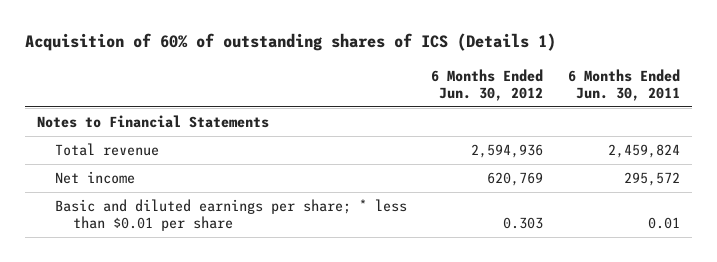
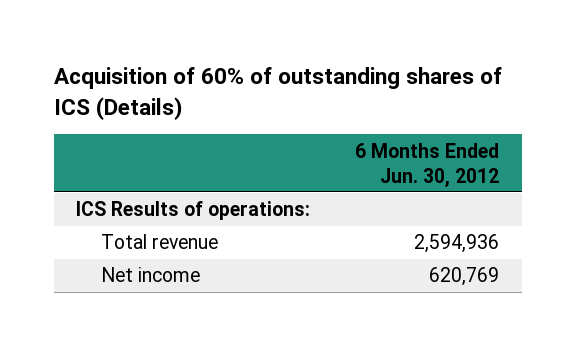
- Acquisition of 60% of outstanding shares of ICS (Details 1)
+ Acquisition of 60% of outstanding shares of ICS (Details)
- | 6 Months Ended Jun. 30, 2012 | 6 Months Ended Jun. 30, 2011
+ | 6 Months Ended Jun. 30, 2012
- Notes to Financial Statements
+ ICS Results of operations:
- Basic and diluted earnings per share; * less than $0.01 per share | 0.303 | 0.01

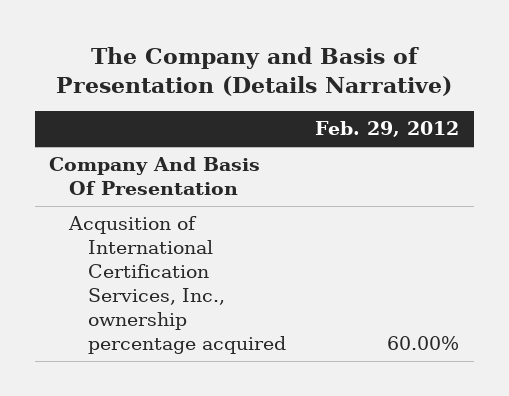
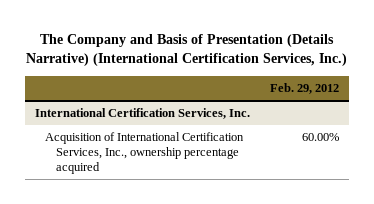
- The Company and Basis of Presentation (Details Narrative)
+ The Company and Basis of Presentation (Details Narrative) (International Certification Services, Inc.)
- Company And Basis Of Presentation
- Acqusition of International Certification Services, Inc., ownership percentage acquired | 60.00%
+ International Certification Services, Inc.
+ Acquisition of International Certification Services, Inc., ownership percentage acquired | 60.00%

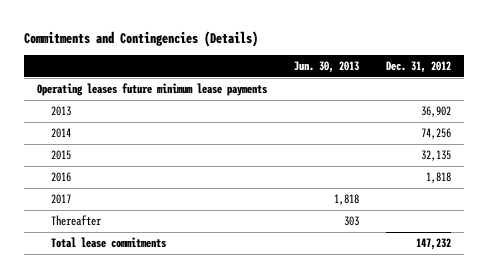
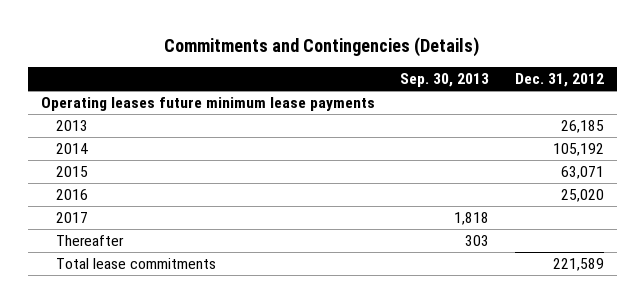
- | Jun. 30, 2013 | Dec. 31, 2012
+ | Sep. 30, 2013 | Dec. 31, 2012
- 2013 | | 36,902
- 2014 | | 74,256
- 2015 | | 32,135
- 2016 | | 1,818
+ 2013 | | 26,185
+ 2014 | | 105,192
+ 2015 | | 63,071
+ 2016 | | 25,020
- Total lease commitments | | 147,232
+ Total lease commitments | | 221,589

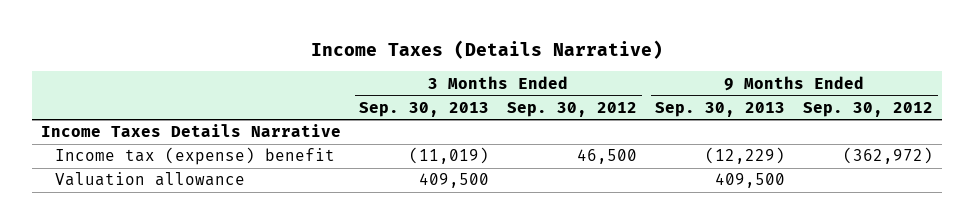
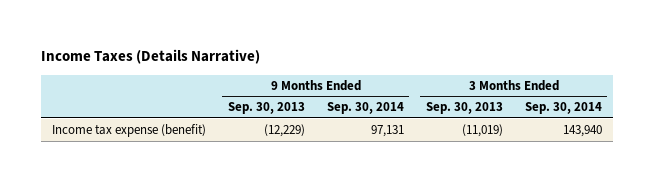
- | 3 Months Ended Sep. 30, 2013 | 3 Months Ended Sep. 30, 2012 | 9 Months Ended Sep. 30, 2013 | 9 Months Ended Sep. 30, 2012
+ | 9 Months Ended Sep. 30, 2013 | 9 Months Ended Sep. 30, 2014 | 3 Months Ended Sep. 30, 2013 | 3 Months Ended Sep. 30, 2014
- Income Taxes Details Narrative
- Income tax (expense) benefit | (11,019) | 46,500 | (12,229) | (362,972)
- Valuation allowance | 409,500 | | 409,500 |
+ Income tax expense (benefit) | (12,229) | 97,131 | (11,019) | 143,940

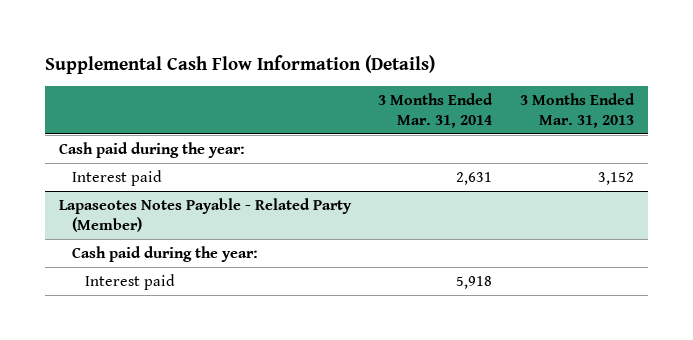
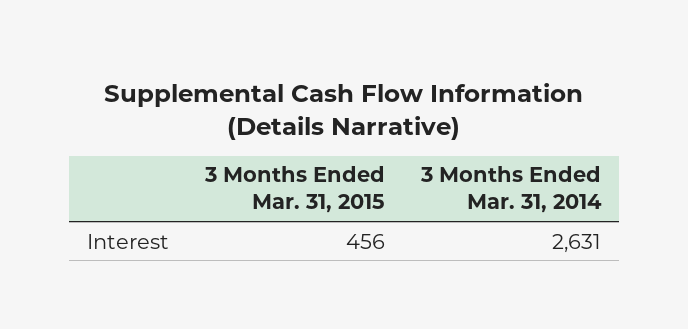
- Supplemental Cash Flow Information (Details)
+ Supplemental Cash Flow Information (Details Narrative)
- | 3 Months Ended Mar. 31, 2014 | 3 Months Ended Mar. 31, 2013
+ | 3 Months Ended Mar. 31, 2015 | 3 Months Ended Mar. 31, 2014
- Cash paid during the year:
- Interest paid | 2,631 | 3,152
- Lapaseotes Notes Payable - Related Party (Member)
- Cash paid during the year:
- Interest paid | 5,918 |
+ Interest | 456 | 2,631

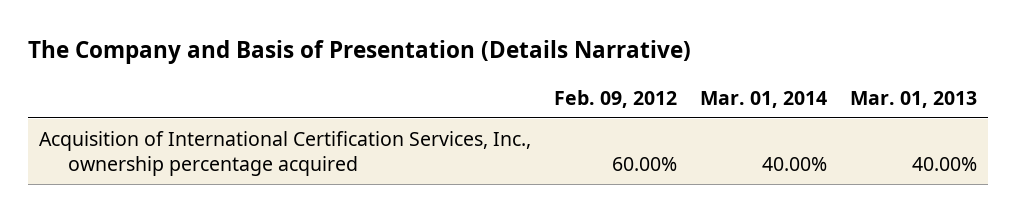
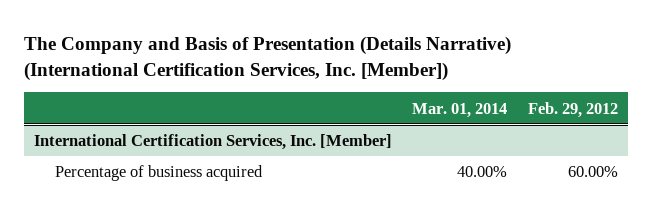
- The Company and Basis of Presentation (Details Narrative)
+ The Company and Basis of Presentation (Details Narrative) (International Certification Services, Inc. [Member])
- | Feb. 09, 2012 | Mar. 01, 2014 | Mar. 01, 2013
+ | Mar. 01, 2014 | Feb. 29, 2012
- Acquisition of International Certification Services, Inc., ownership percentage acquired | 60.00% | 40.00% | 40.00%
+ International Certification Services, Inc. [Member]
+ Percentage of business acquired | 40.00% | 60.00%

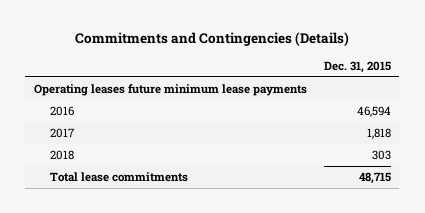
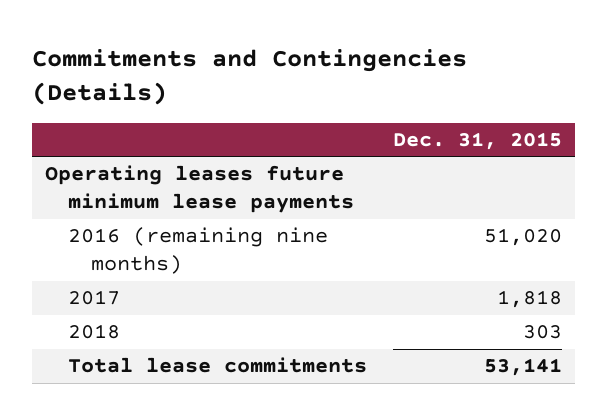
- 2016 | 46,594
+ 2016 (remaining nine months) | 51,020
- Total lease commitments | 48,715
+ Total lease commitments | 53,141

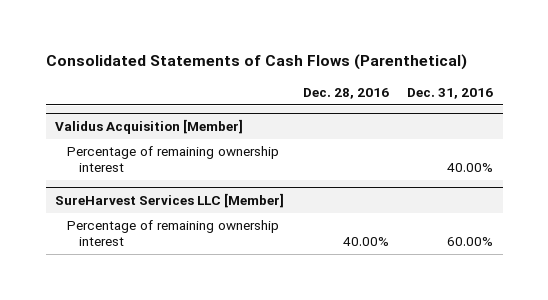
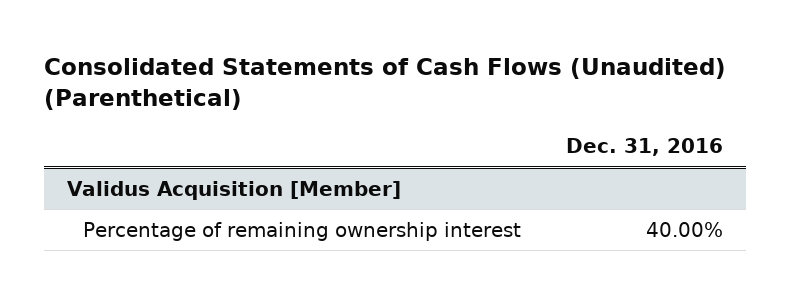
- Consolidated Statements of Cash Flows (Parenthetical)
+ Consolidated Statements of Cash Flows (Unaudited) (Parenthetical)
- | Dec. 28, 2016 | Dec. 31, 2016
+ | Dec. 31, 2016
- SureHarvest Services LLC [Member]
- Percentage of remaining ownership interest | 40.00% | 60.00%

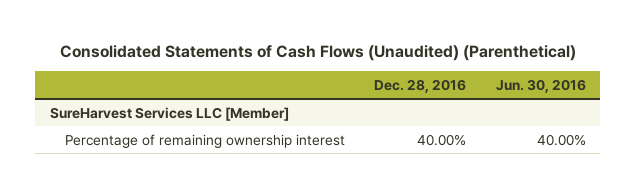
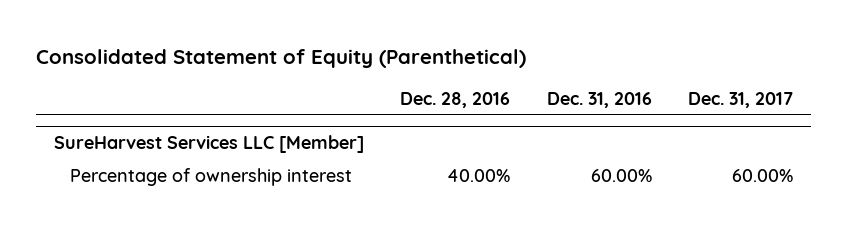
- Consolidated Statements of Cash Flows (Unaudited) (Parenthetical)
+ Consolidated Statement of Equity (Parenthetical)
- | Dec. 28, 2016 | Jun. 30, 2016
+ | Dec. 28, 2016 | Dec. 31, 2016 | Dec. 31, 2017
@ SureHarvest Services LLC [Member]
- Percentage of remaining ownership interest | 40.00% | 40.00%
+ Percentage of ownership interest | 40.00% | 60.00% | 60.00%

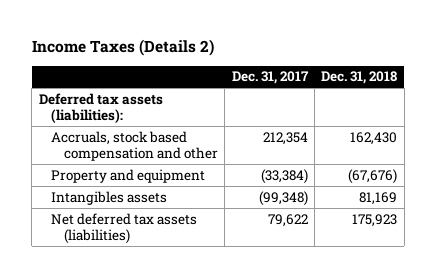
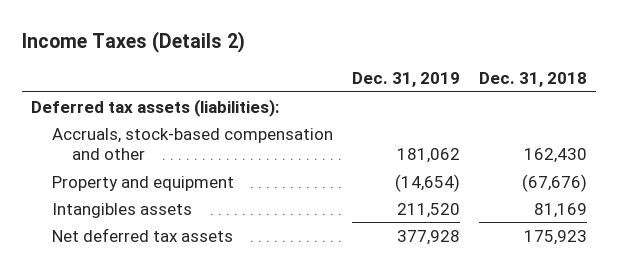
- | Dec. 31, 2017 | Dec. 31, 2018
+ | Dec. 31, 2019 | Dec. 31, 2018
- Accruals, stock based compensation and other | 212,354 | 162,430
+ Accruals, stock-based compensation and other | 181,062 | 162,430
- Net deferred tax assets (liabilities) | 79,622 | 175,923
+ Net deferred tax assets | 377,928 | 175,923

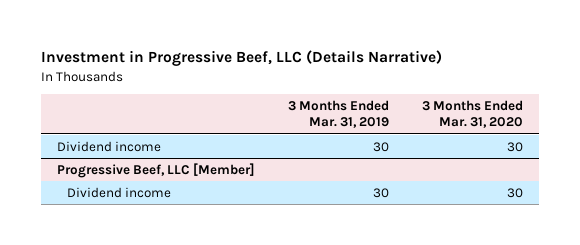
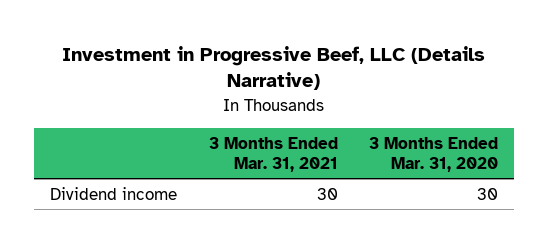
- | 3 Months Ended Mar. 31, 2019 | 3 Months Ended Mar. 31, 2020
+ | 3 Months Ended Mar. 31, 2021 | 3 Months Ended Mar. 31, 2020
- Progressive Beef, LLC [Member]
- Dividend income | 30 | 30

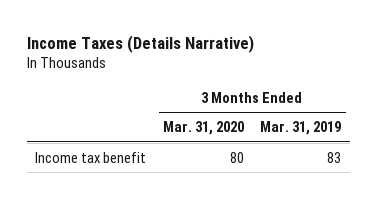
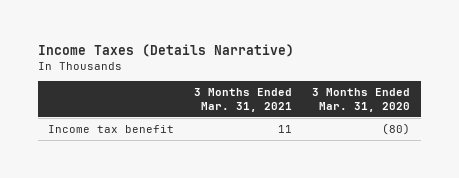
- | 3 Months Ended Mar. 31, 2020 | 3 Months Ended Mar. 31, 2019
+ | 3 Months Ended Mar. 31, 2021 | 3 Months Ended Mar. 31, 2020
- Income tax benefit | 80 | 83
+ Income tax benefit | 11 | (80)

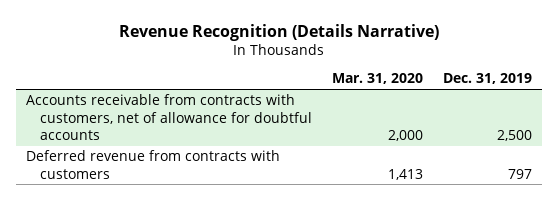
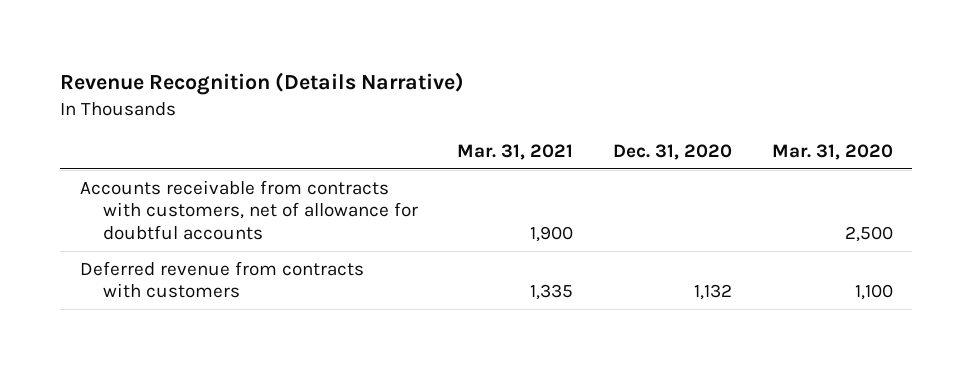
- | Mar. 31, 2020 | Dec. 31, 2019
+ | Mar. 31, 2021 | Dec. 31, 2020 | Mar. 31, 2020
- Accounts receivable from contracts with customers, net of allowance for doubtful accounts | 2,000 | 2,500
- Deferred revenue from contracts with customers | 1,413 | 797
+ Accounts receivable from contracts with customers, net of allowance for doubtful accounts | 1,900 | | 2,500
+ Deferred revenue from contracts with customers | 1,335 | 1,132 | 1,100

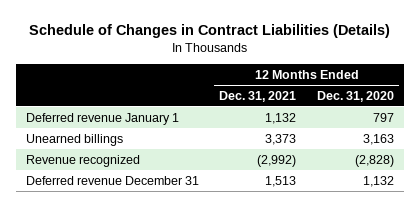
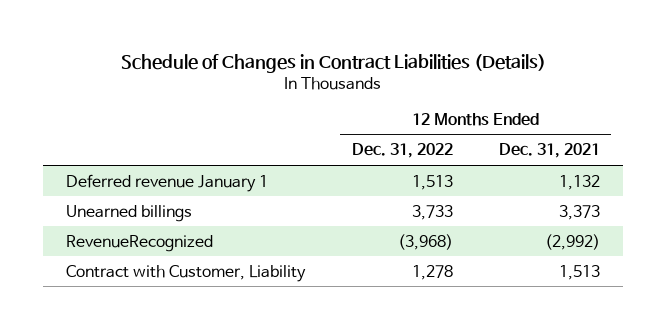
- | 12 Months Ended Dec. 31, 2021 | 12 Months Ended Dec. 31, 2020
+ | 12 Months Ended Dec. 31, 2022 | 12 Months Ended Dec. 31, 2021
- Revenue recognized | (2,992) | (2,828)
- Deferred revenue December 31 | 1,513 | 1,132
+ RevenueRecognized | (3,968) | (2,992)
+ Contract with Customer, Liability | 1,278 | 1,513

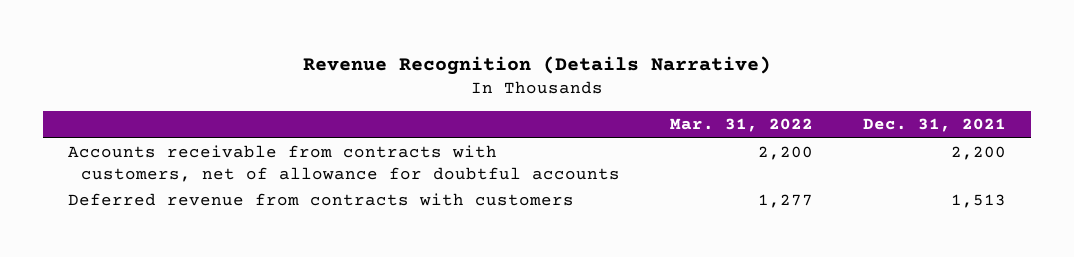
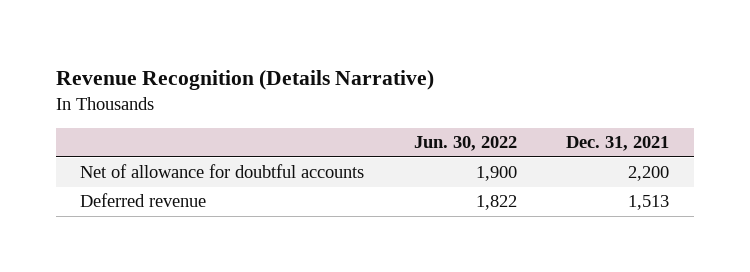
- | Mar. 31, 2022 | Dec. 31, 2021
+ | Jun. 30, 2022 | Dec. 31, 2021
- Accounts receivable from contracts with customers, net of allowance for doubtful accounts | 2,200 | 2,200
- Deferred revenue from contracts with customers | 1,277 | 1,513
+ Net of allowance for doubtful accounts | 1,900 | 2,200
+ Deferred revenue | 1,822 | 1,513

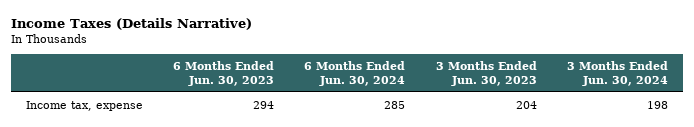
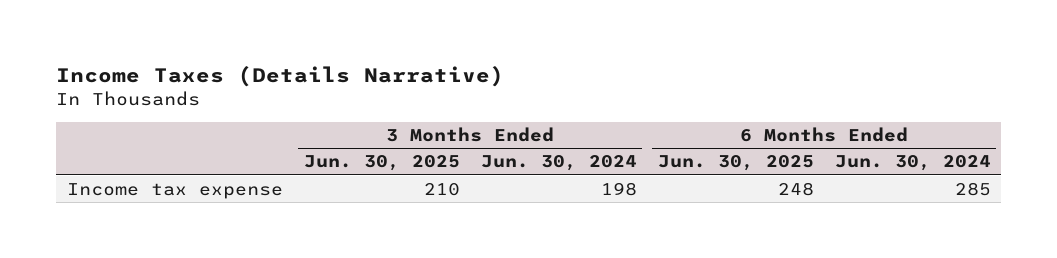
- | 6 Months Ended Jun. 30, 2023 | 6 Months Ended Jun. 30, 2024 | 3 Months Ended Jun. 30, 2023 | 3 Months Ended Jun. 30, 2024
+ | 3 Months Ended Jun. 30, 2025 | 3 Months Ended Jun. 30, 2024 | 6 Months Ended Jun. 30, 2025 | 6 Months Ended Jun. 30, 2024
- Income tax, expense | 294 | 285 | 204 | 198
+ Income tax expense | 210 | 198 | 248 | 285

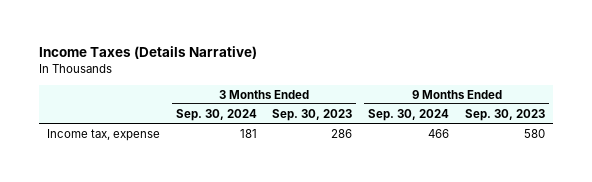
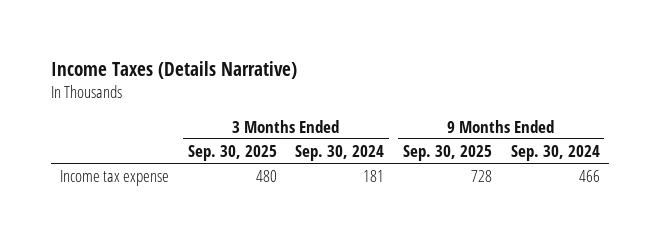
- | 3 Months Ended Sep. 30, 2024 | 3 Months Ended Sep. 30, 2023 | 9 Months Ended Sep. 30, 2024 | 9 Months Ended Sep. 30, 2023
+ | 3 Months Ended Sep. 30, 2025 | 3 Months Ended Sep. 30, 2024 | 9 Months Ended Sep. 30, 2025 | 9 Months Ended Sep. 30, 2024
- Income tax, expense | 181 | 286 | 466 | 580
+ Income tax expense | 480 | 181 | 728 | 466

